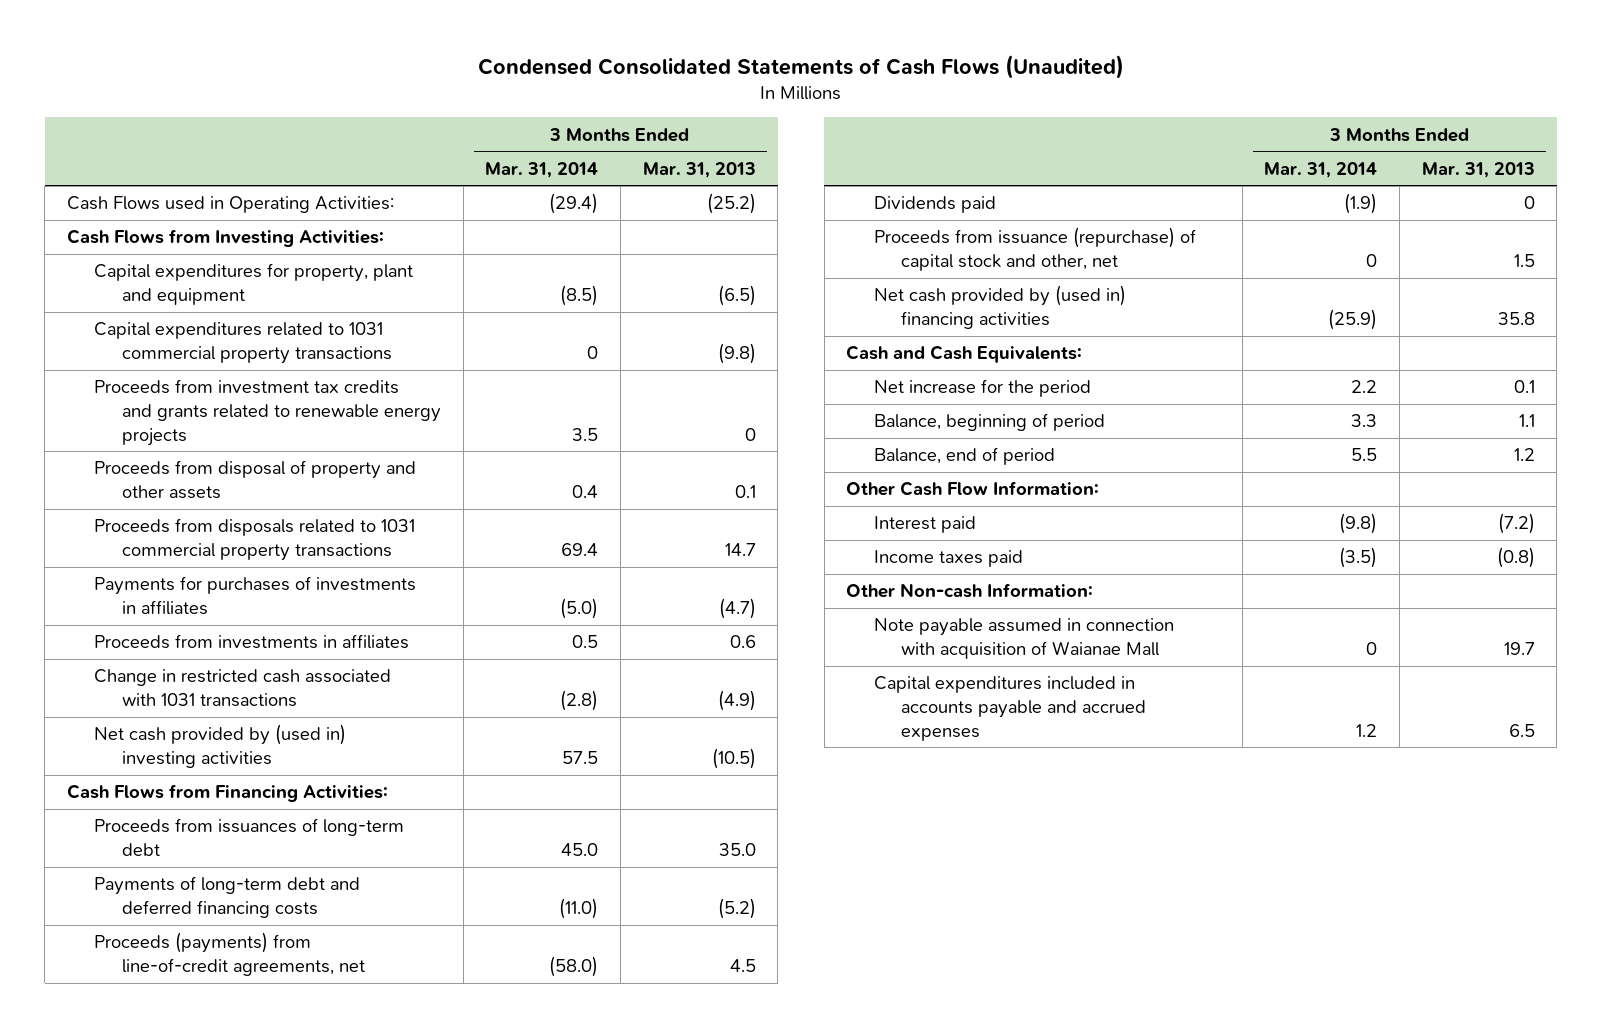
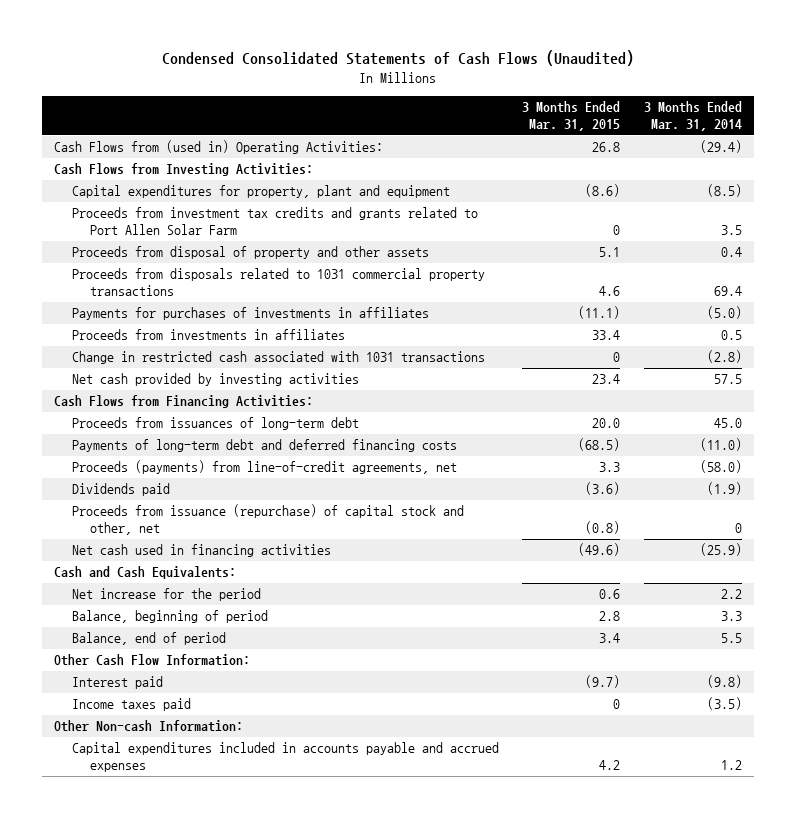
- | 3 Months Ended Mar. 31, 2014 | 3 Months Ended Mar. 31, 2013
+ | 3 Months Ended Mar. 31, 2015 | 3 Months Ended Mar. 31, 2014
- Cash Flows used in Operating Activities: | (29.4) | (25.2)
+ Cash Flows from (used in) Operating Activities: | 26.8 | (29.4)
- Capital expenditures related to 1031 commercial property transactions | 0 | (9.8)
- Proceeds from investment tax credits and grants related to renewable energy projects | 3.5 | 0
+ Proceeds from investment tax credits and grants related to Port Allen Solar Farm | 0 | 3.5
- Net cash provided by (used in) investing activities | 57.5 | (10.5)
+ Net cash provided by investing activities | 23.4 | 57.5
- Net cash provided by (used in) financing activities | (25.9) | 35.8
+ Net cash used in financing activities | (49.6) | (25.9)
- Note payable assumed in connection with acquisition of Waianae Mall | 0 | 19.7

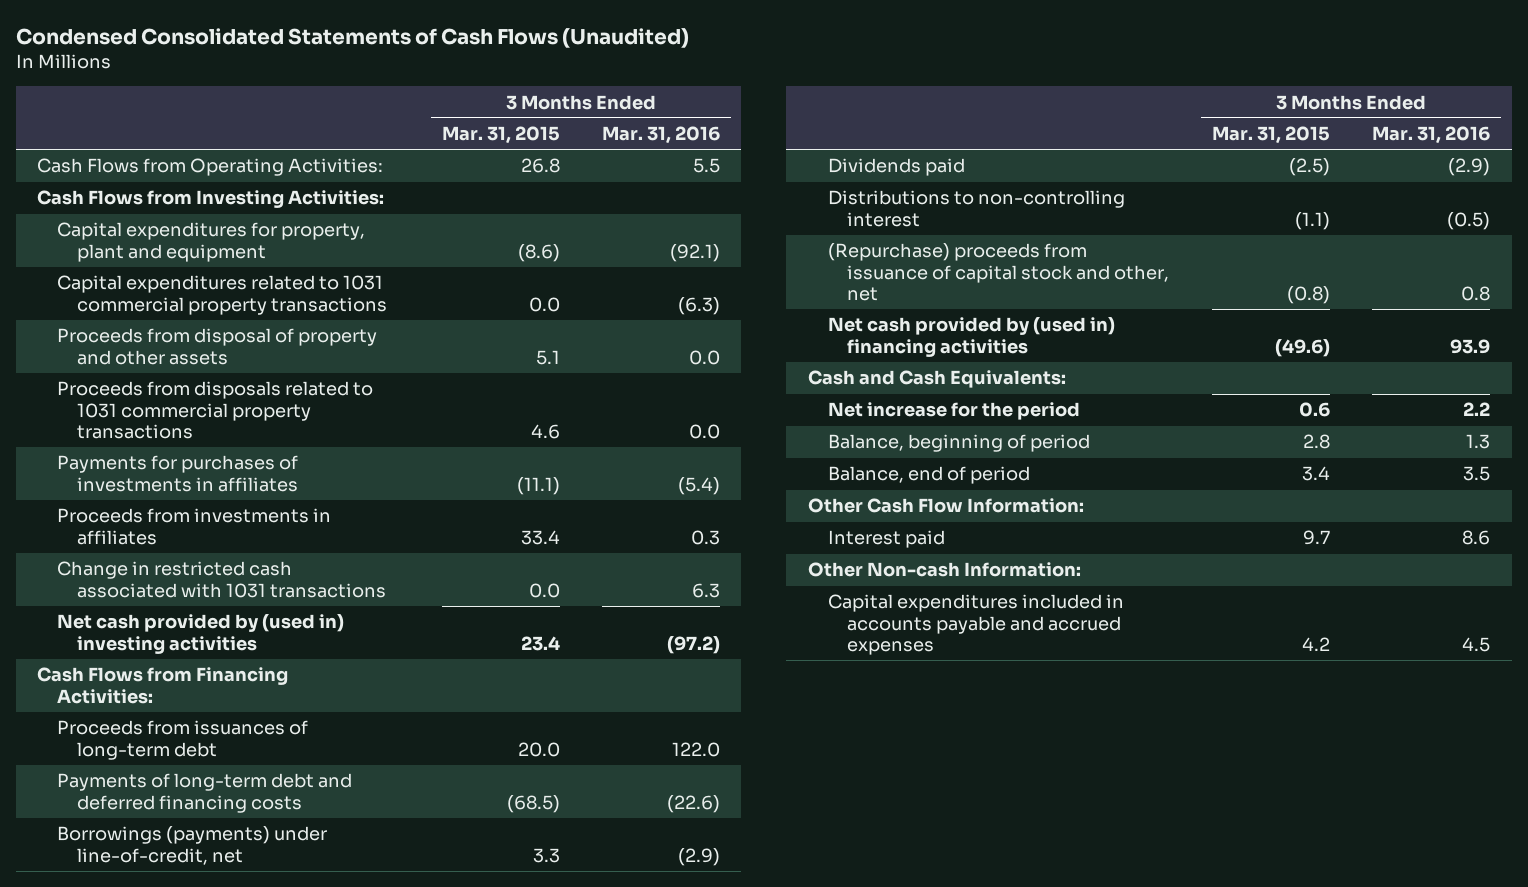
- | 3 Months Ended Mar. 31, 2015 | 3 Months Ended Mar. 31, 2014
+ | 3 Months Ended Mar. 31, 2015 | 3 Months Ended Mar. 31, 2016
- Cash Flows from (used in) Operating Activities: | 26.8 | (29.4)
+ Cash Flows from Operating Activities: | 26.8 | 5.5
- Proceeds from investment tax credits and grants related to Port Allen Solar Farm | 0 | 3.5
+ Capital expenditures related to 1031 commercial property transactions | 0.0 | (6.3)
- Change in restricted cash associated with 1031 transactions | 0 | (2.8)
- Net cash provided by investing activities | 23.4 | 57.5
+ Change in restricted cash associated with 1031 transactions | 0.0 | 6.3
+ Net cash provided by (used in) investing activities | 23.4 | (97.2)
- Proceeds (payments) from line-of-credit agreements, net | 3.3 | (58.0)
- Dividends paid | (3.6) | (1.9)
- Proceeds from issuance (repurchase) of capital stock and other, net | (0.8) | 0
- Net cash used in financing activities | (49.6) | (25.9)
+ Borrowings (payments) under line-of-credit, net | 3.3 | (2.9)
+ Dividends paid | (2.5) | (2.9)
+ Distributions to non-controlling interest | (1.1) | (0.5)
+ (Repurchase) proceeds from issuance of capital stock and other, net | (0.8) | 0.8
+ Net cash provided by (used in) financing activities | (49.6) | 93.9
- Interest paid | (9.7) | (9.8)
- Income taxes paid | 0 | (3.5)
+ Interest paid | 9.7 | 8.6

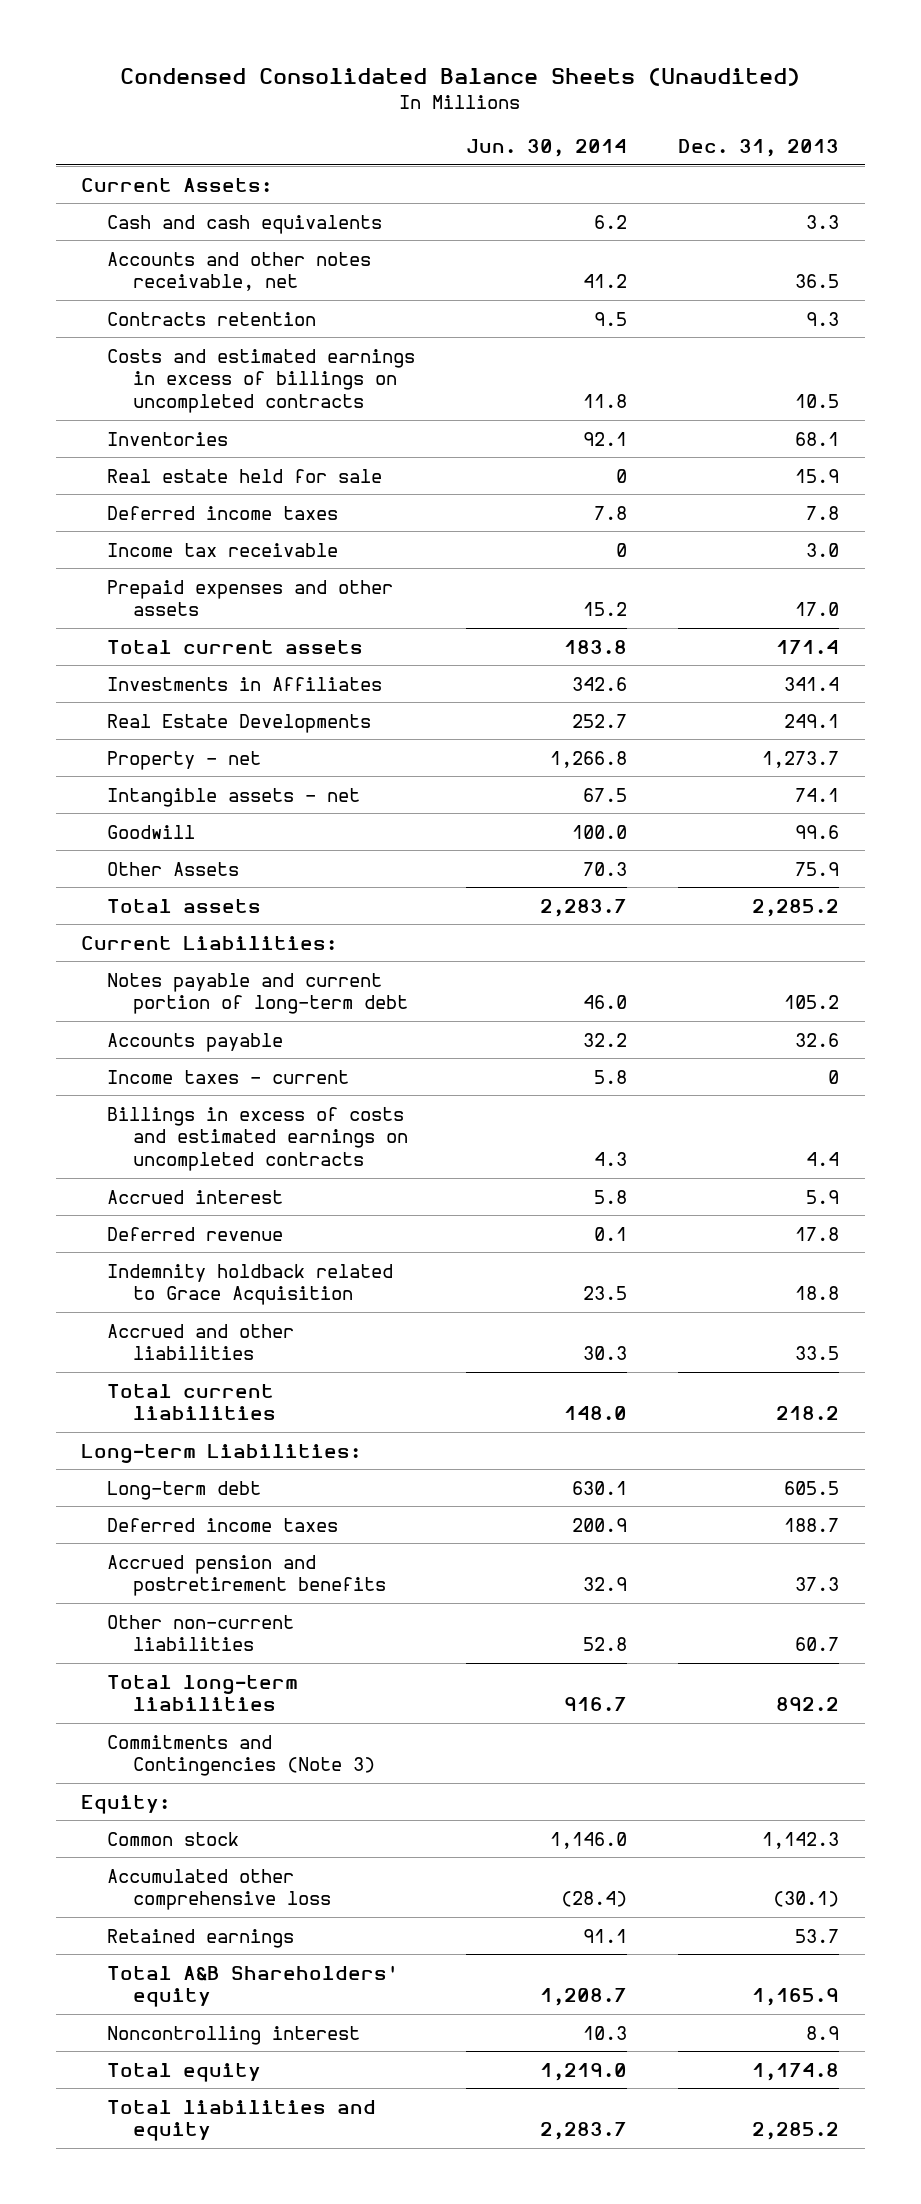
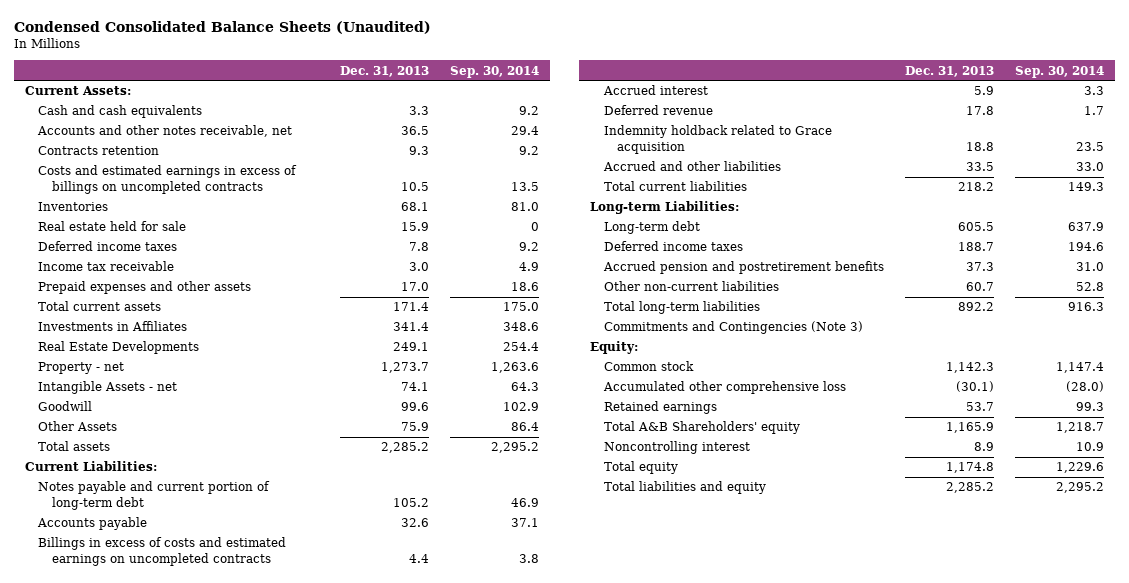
- | Jun. 30, 2014 | Dec. 31, 2013
+ | Dec. 31, 2013 | Sep. 30, 2014
- Intangible assets - net | 67.5 | 74.1
+ Intangible Assets - net | 74.1 | 64.3
- Income taxes - current | 5.8 | 0
- Indemnity holdback related to Grace Acquisition | 23.5 | 18.8
+ Indemnity holdback related to Grace acquisition | 18.8 | 23.5

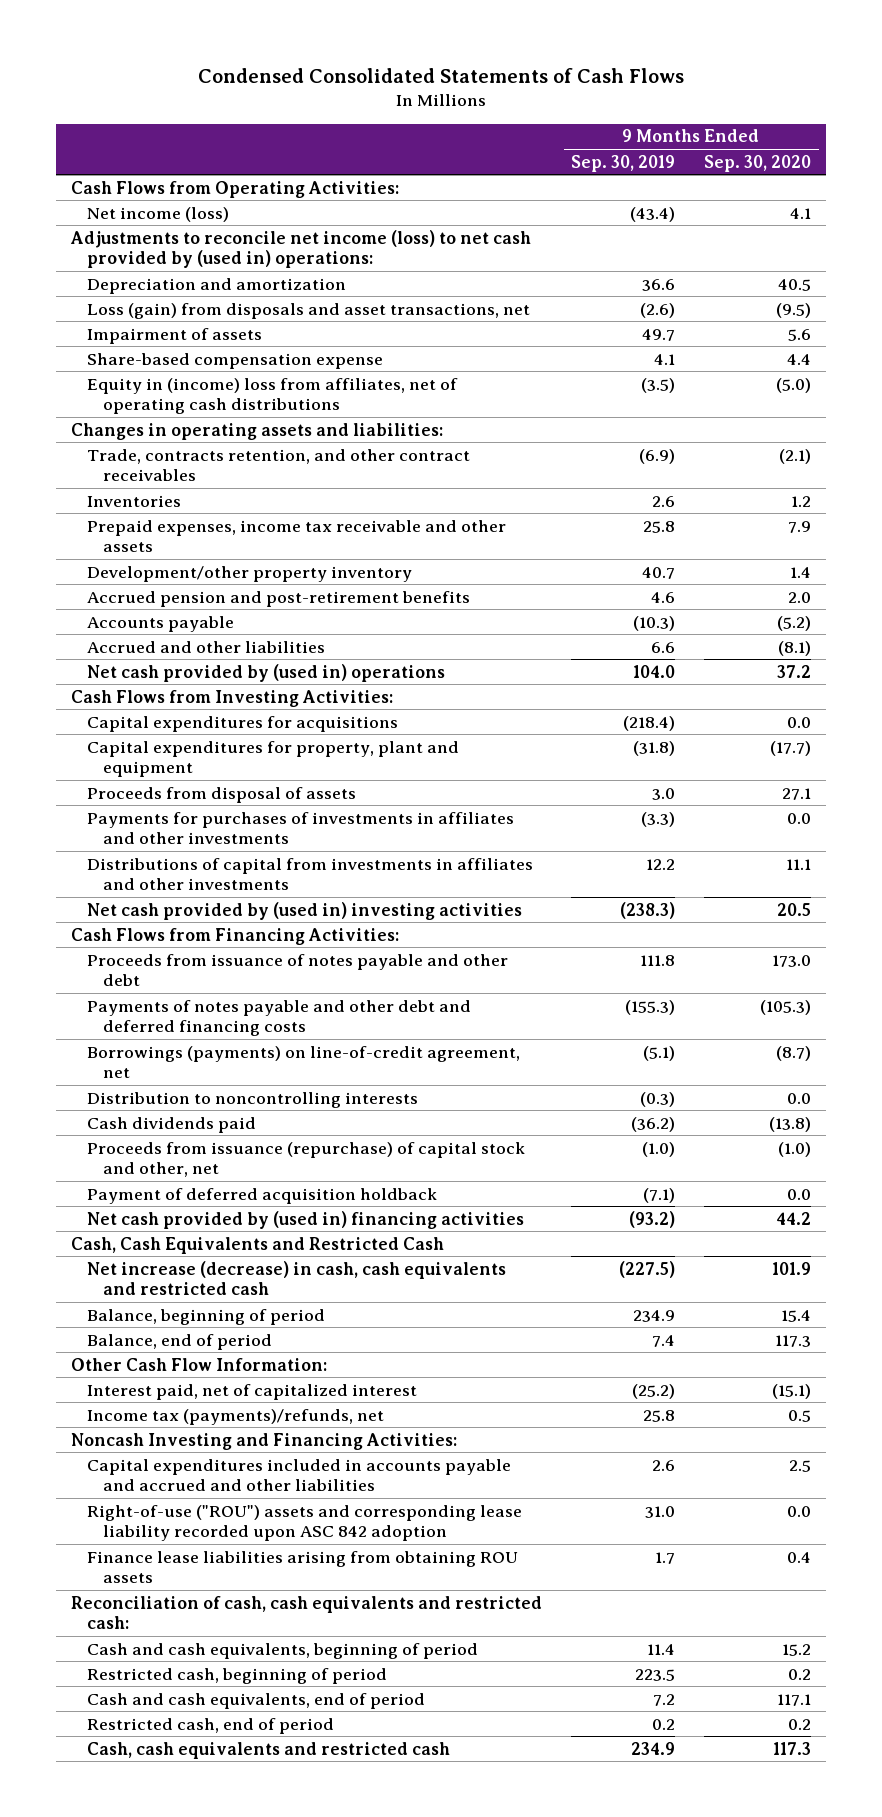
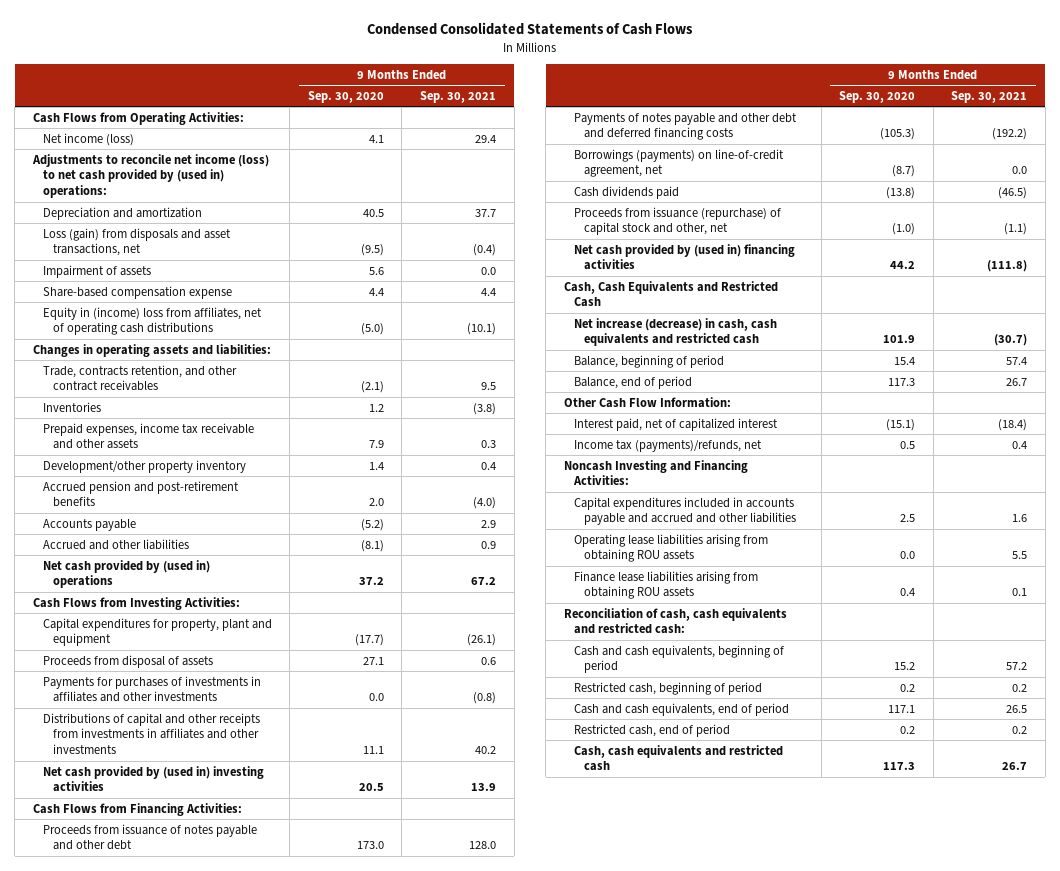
- | 9 Months Ended Sep. 30, 2019 | 9 Months Ended Sep. 30, 2020
+ | 9 Months Ended Sep. 30, 2020 | 9 Months Ended Sep. 30, 2021
- Capital expenditures for acquisitions | (218.4) | 0.0
- Distributions of capital from investments in affiliates and other investments | 12.2 | 11.1
+ Distributions of capital and other receipts from investments in affiliates and other investments | 11.1 | 40.2
- Distribution to noncontrolling interests | (0.3) | 0.0
- Payment of deferred acquisition holdback | (7.1) | 0.0
- Right-of-use ("ROU") assets and corresponding lease liability recorded upon ASC 842 adoption | 31.0 | 0.0
+ Operating lease liabilities arising from obtaining ROU assets | 0.0 | 5.5

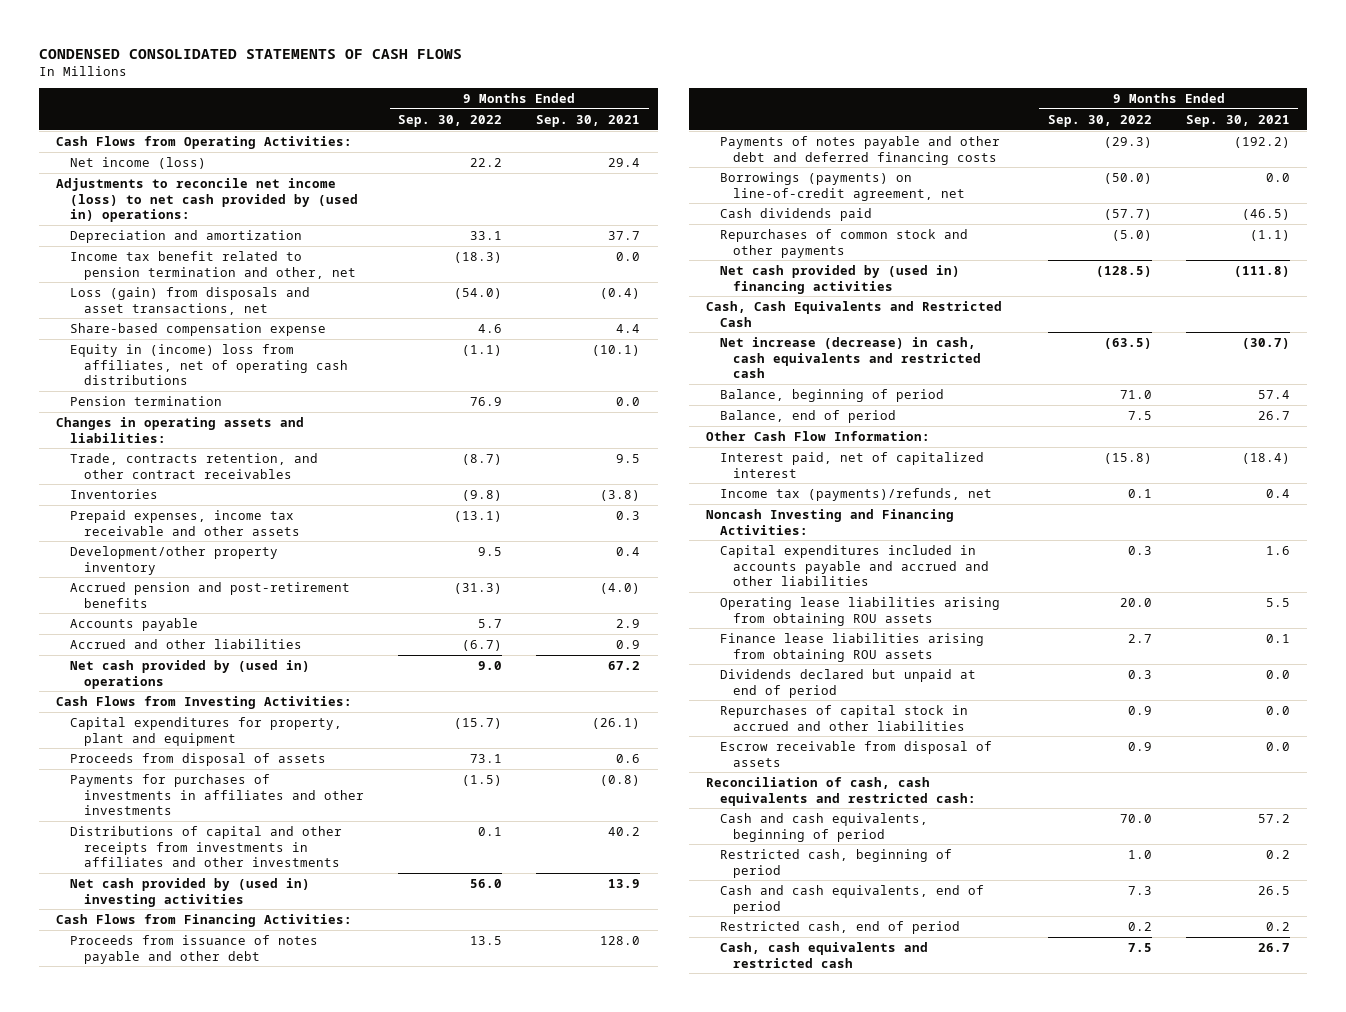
- Condensed Consolidated Statements of Cash Flows
+ CONDENSED CONSOLIDATED STATEMENTS OF CASH FLOWS
- | 9 Months Ended Sep. 30, 2020 | 9 Months Ended Sep. 30, 2021
+ | 9 Months Ended Sep. 30, 2022 | 9 Months Ended Sep. 30, 2021
+ Income tax benefit related to pension termination and other, net | (18.3) | 0.0
- Impairment of assets | 5.6 | 0.0
+ Pension termination | 76.9 | 0.0
- Proceeds from issuance (repurchase) of capital stock and other, net | (1.0) | (1.1)
+ Repurchases of common stock and other payments | (5.0) | (1.1)
+ Dividends declared but unpaid at end of period | 0.3 | 0.0
+ Repurchases of capital stock in accrued and other liabilities | 0.9 | 0.0
+ Escrow receivable from disposal of assets | 0.9 | 0.0

